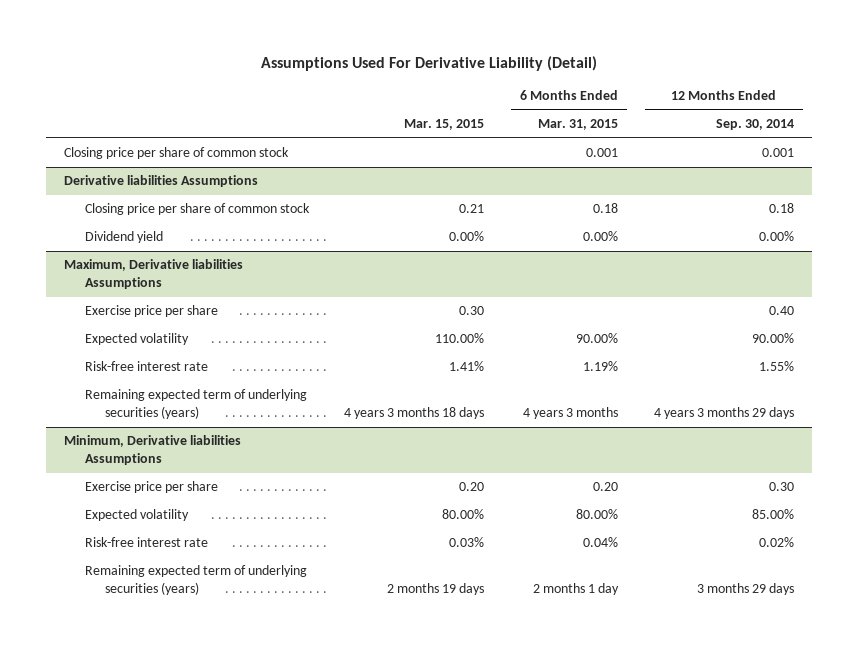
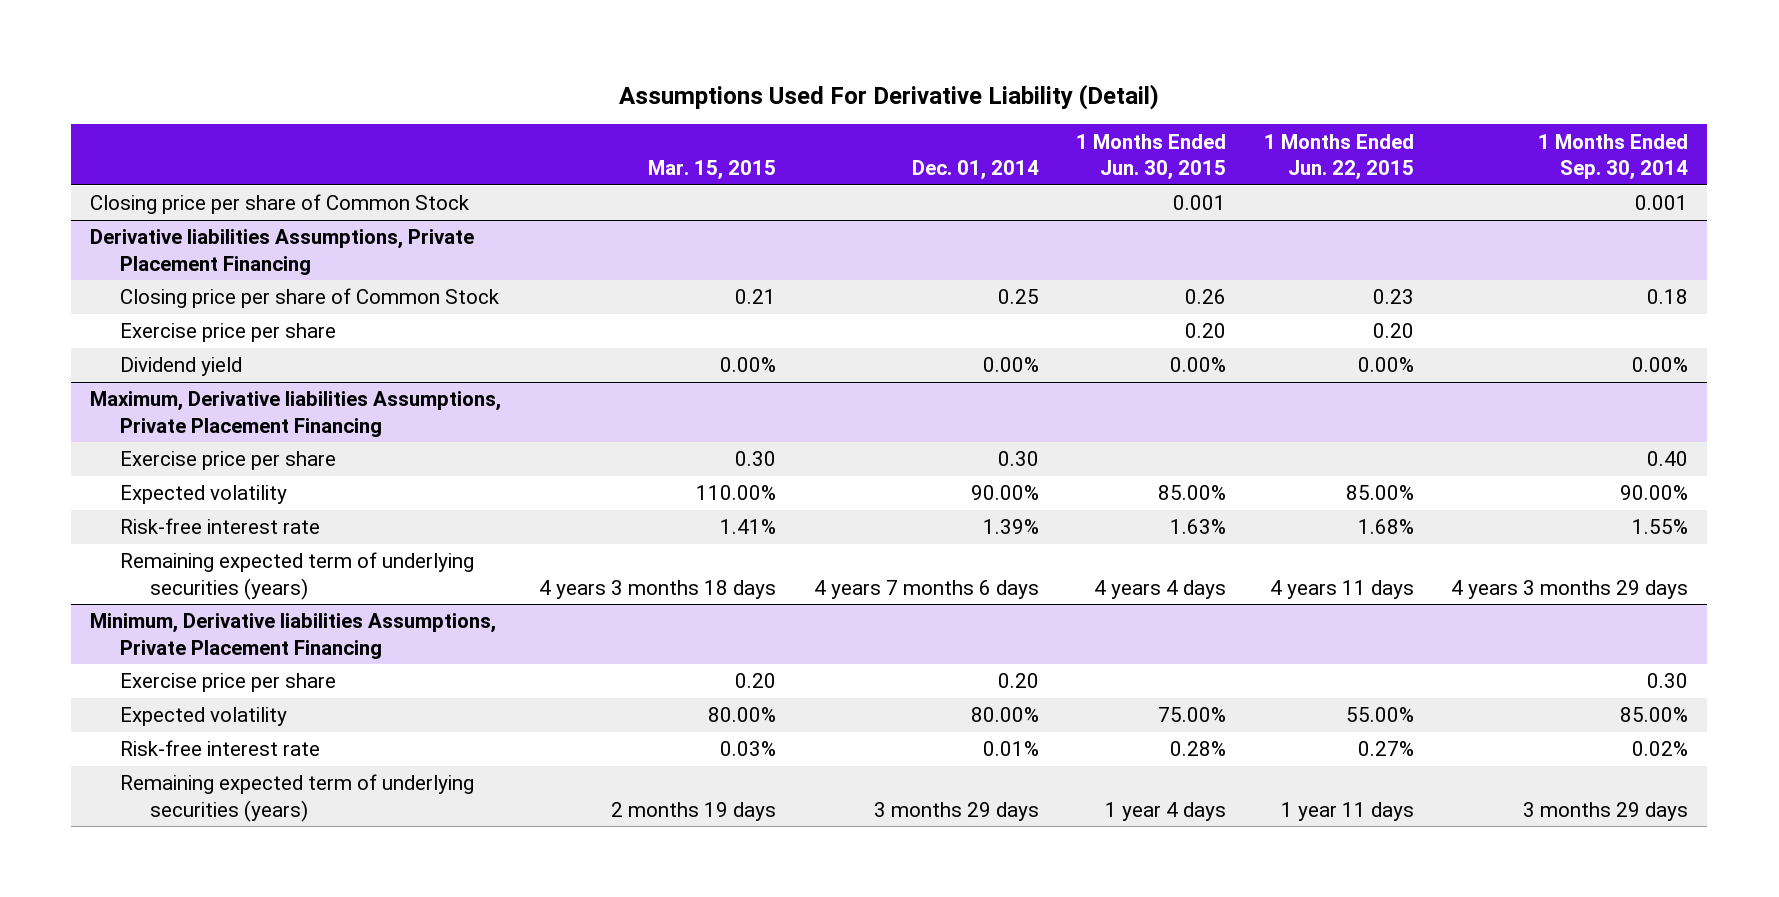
- | Mar. 15, 2015 | 6 Months Ended Mar. 31, 2015 | 12 Months Ended Sep. 30, 2014
+ | Mar. 15, 2015 | Dec. 01, 2014 | 1 Months Ended Jun. 30, 2015 | 1 Months Ended Jun. 22, 2015 | 1 Months Ended Sep. 30, 2014
- Closing price per share of common stock | | 0.001 | 0.001
- Derivative liabilities Assumptions
- Closing price per share of common stock | 0.21 | 0.18 | 0.18
+ Closing price per share of Common Stock | | | 0.001 | | 0.001
+ Derivative liabilities Assumptions, Private Placement Financing
+ Closing price per share of Common Stock | 0.21 | 0.25 | 0.26 | 0.23 | 0.18
+ Exercise price per share | | | 0.20 | 0.20 |
- Maximum, Derivative liabilities Assumptions
+ Maximum, Derivative liabilities Assumptions, Private Placement Financing
- Minimum, Derivative liabilities Assumptions
+ Minimum, Derivative liabilities Assumptions, Private Placement Financing

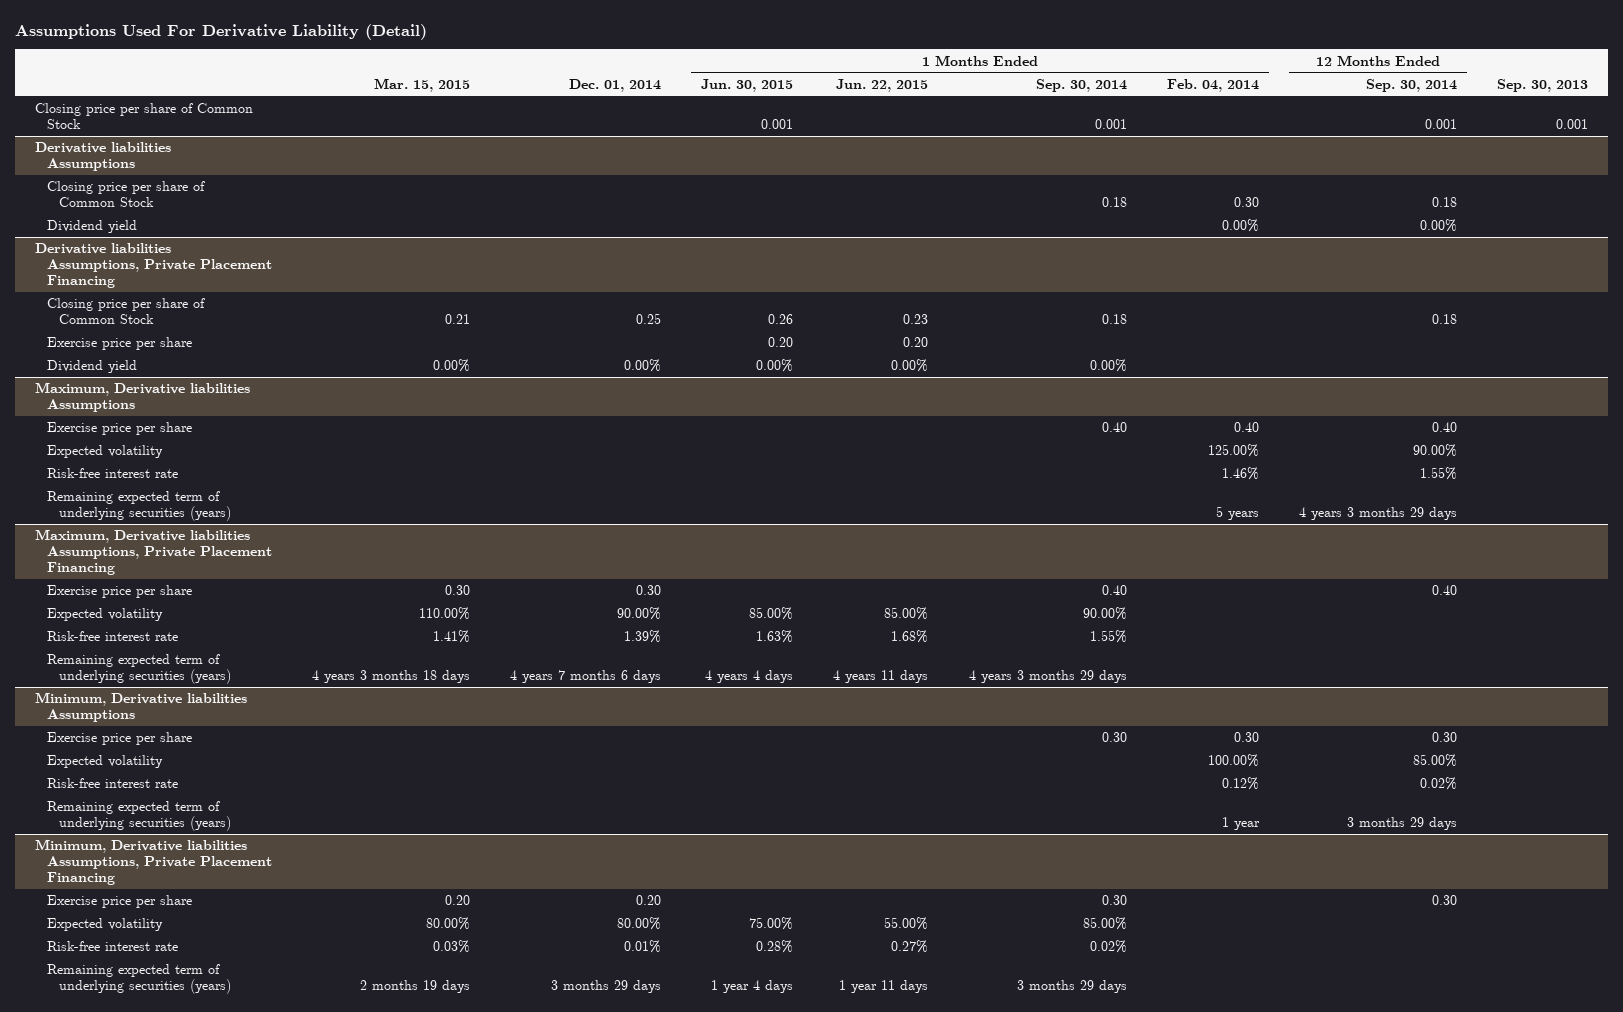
- | Mar. 15, 2015 | Dec. 01, 2014 | 1 Months Ended Jun. 30, 2015 | 1 Months Ended Jun. 22, 2015 | 1 Months Ended Sep. 30, 2014
+ | Mar. 15, 2015 | Dec. 01, 2014 | 1 Months Ended Jun. 30, 2015 | 1 Months Ended Jun. 22, 2015 | 1 Months Ended Sep. 30, 2014 | 1 Months Ended Feb. 04, 2014 | 12 Months Ended Sep. 30, 2014 | Sep. 30, 2013
+ Derivative liabilities Assumptions
+ Closing price per share of Common Stock | | | | | 0.18 | 0.30 | 0.18 |
+ Dividend yield | | | | | | 0.00% | 0.00% |
+ Maximum, Derivative liabilities Assumptions
+ Exercise price per share | | | | | 0.40 | 0.40 | 0.40 |
+ Expected volatility | | | | | | 125.00% | 90.00% |
+ Risk-free interest rate | | | | | | 1.46% | 1.55% |
+ Remaining expected term of underlying securities (years) | | | | | | 5 years | 4 years 3 months 29 days |
+ Minimum, Derivative liabilities Assumptions
+ Exercise price per share | | | | | 0.30 | 0.30 | 0.30 |
+ Expected volatility | | | | | | 100.00% | 85.00% |
+ Risk-free interest rate | | | | | | 0.12% | 0.02% |
+ Remaining expected term of underlying securities (years) | | | | | | 1 year | 3 months 29 days |

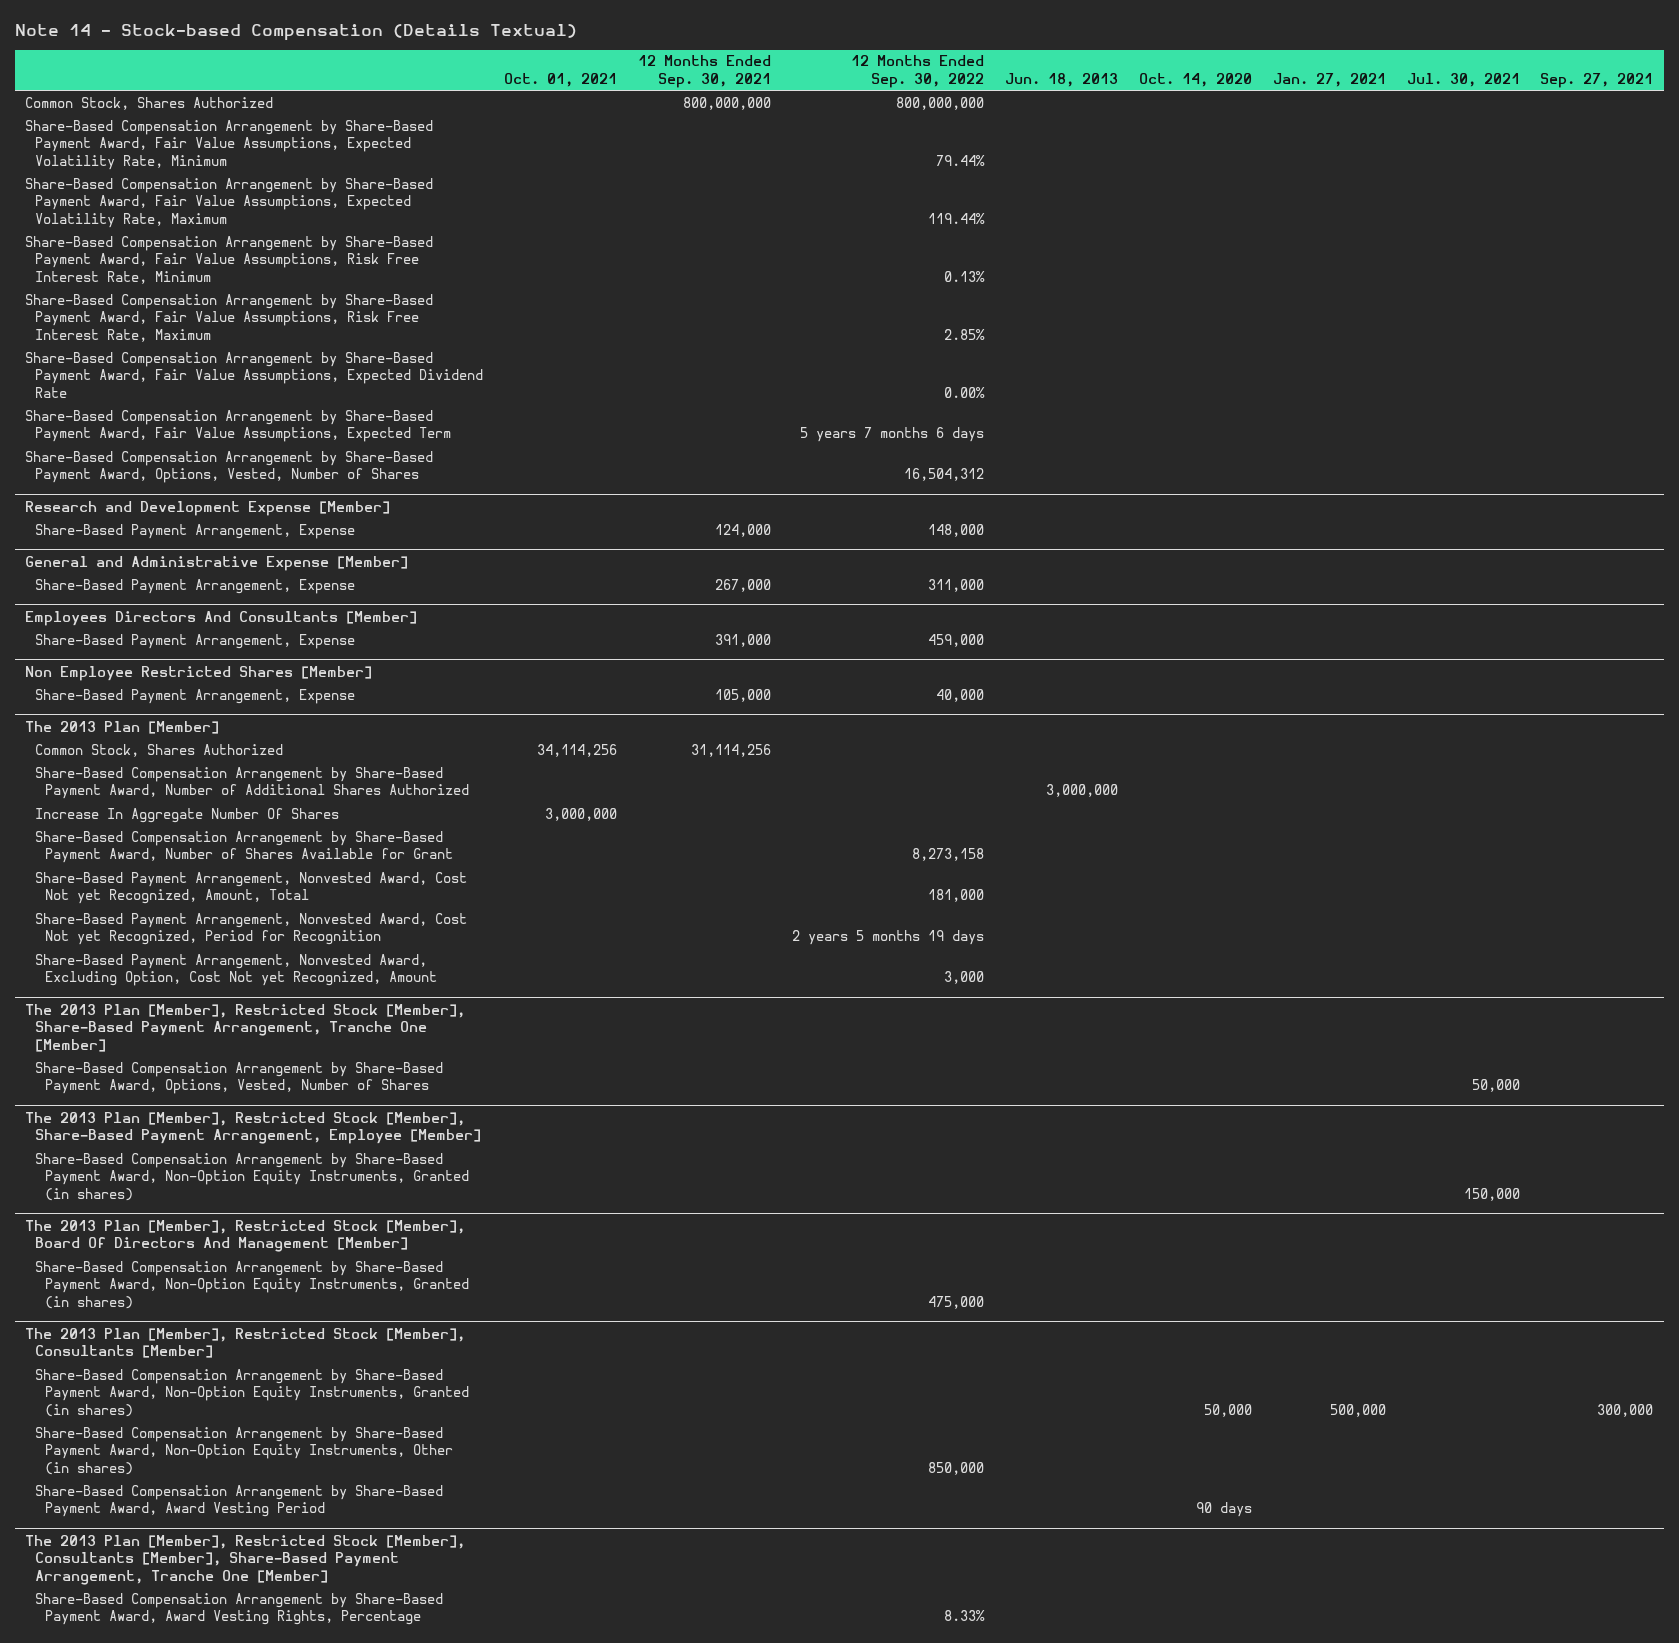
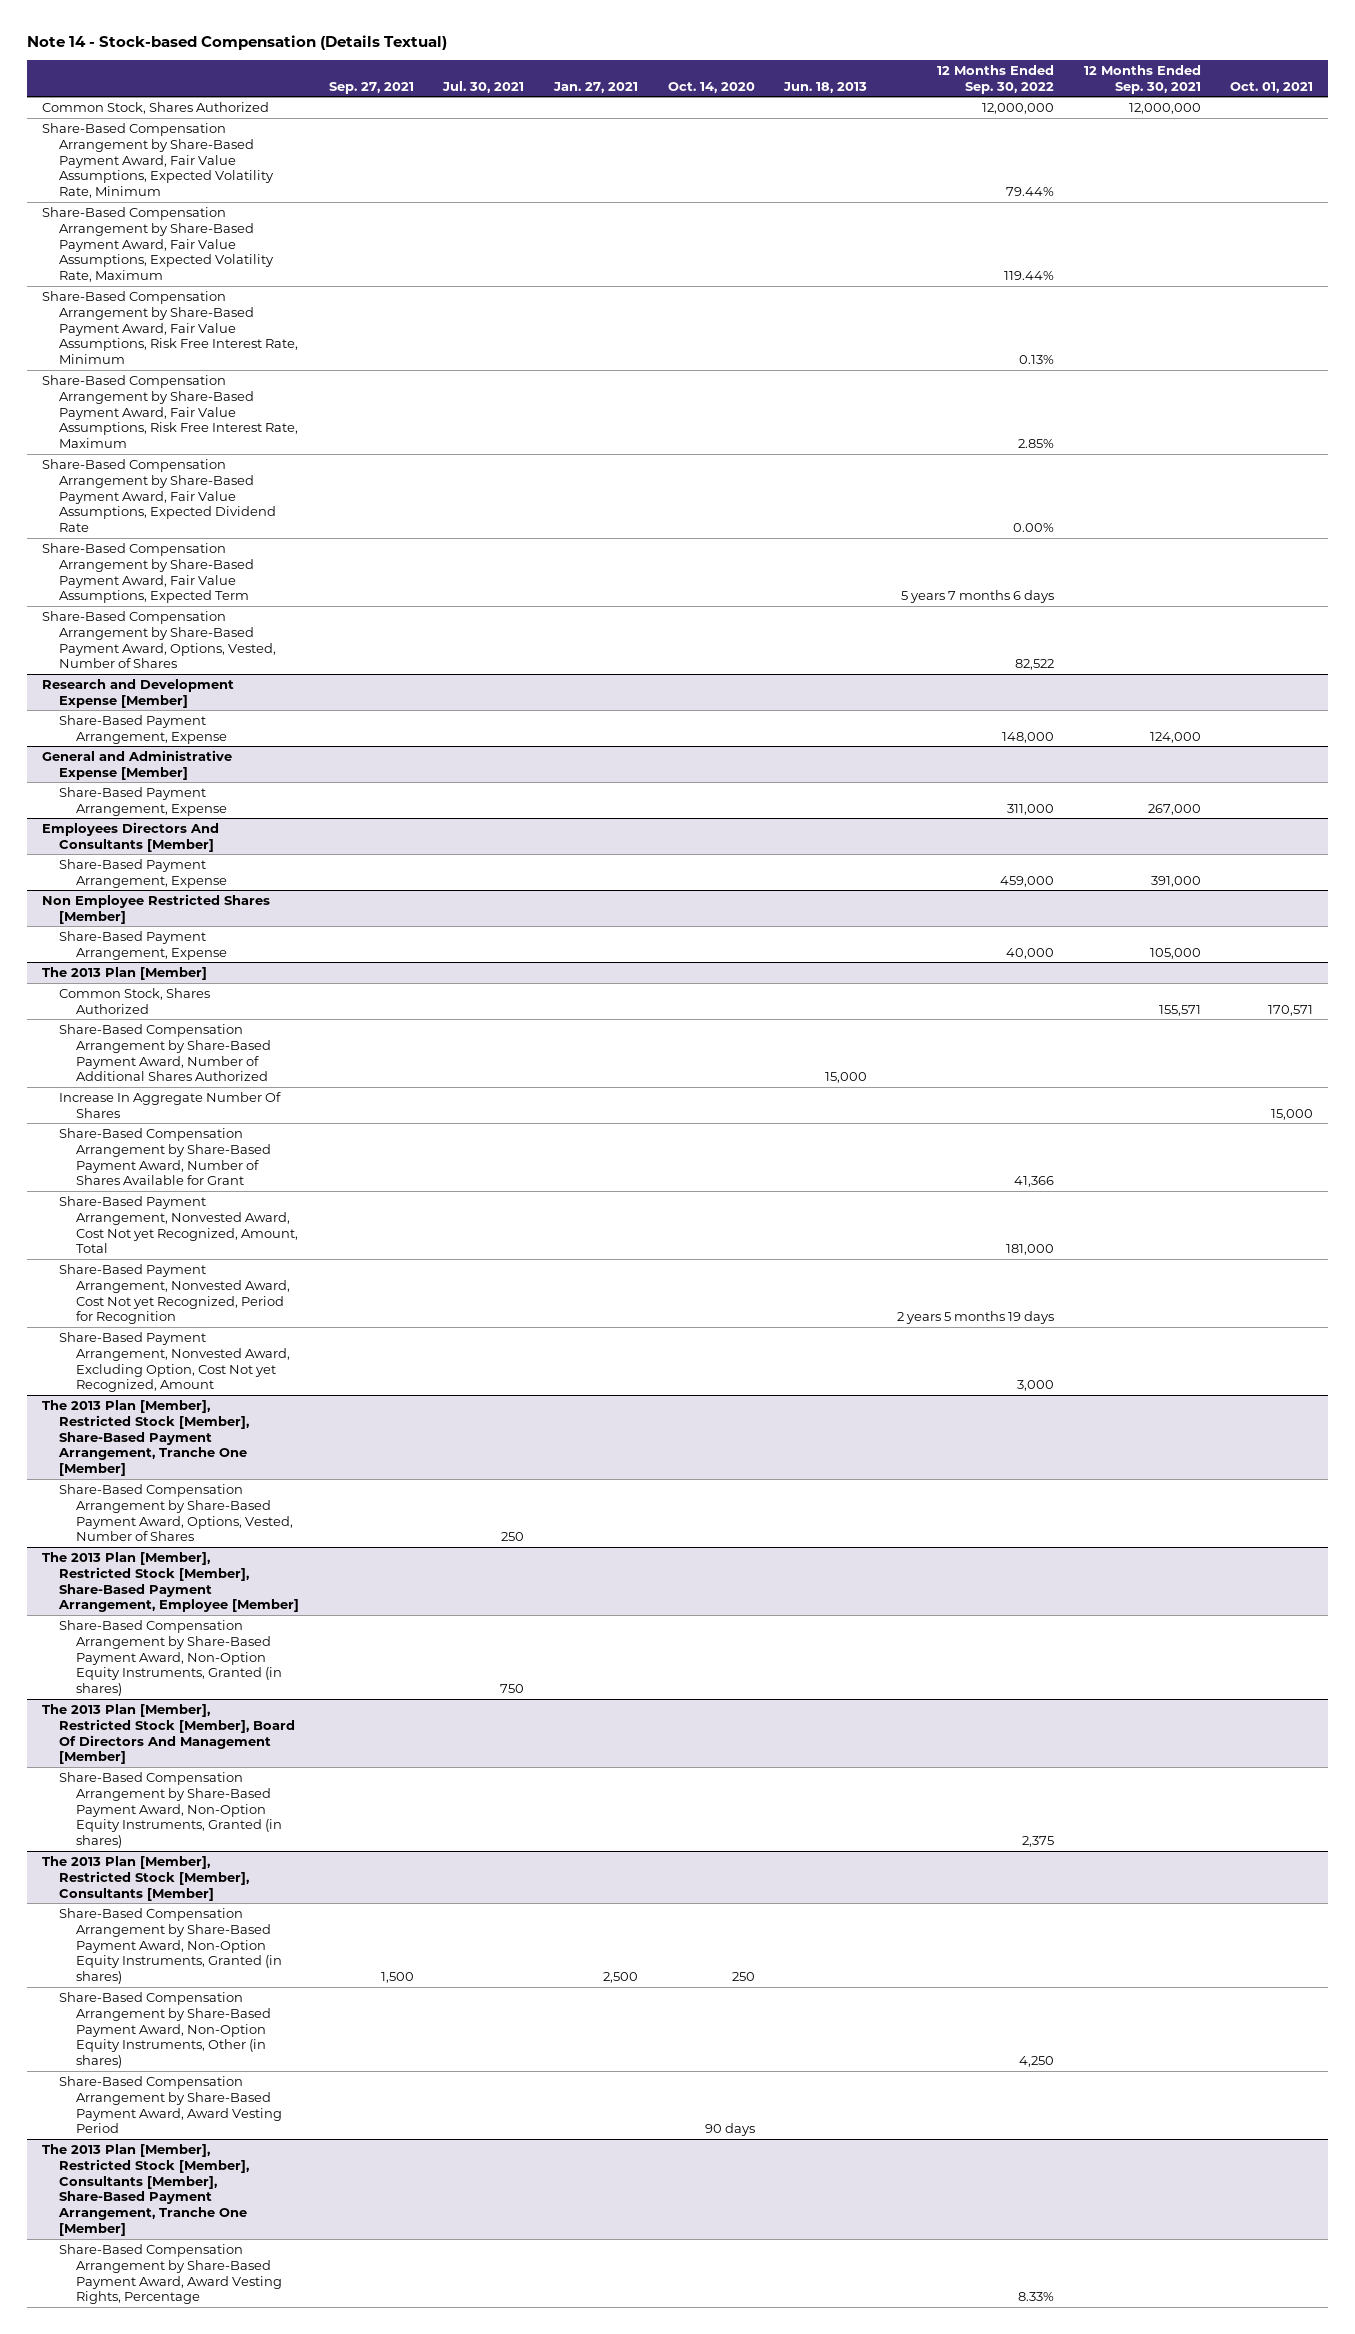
- | Oct. 01, 2021 | 12 Months Ended Sep. 30, 2021 | 12 Months Ended Sep. 30, 2022 | Jun. 18, 2013 | Oct. 14, 2020 | Jan. 27, 2021 | Jul. 30, 2021 | Sep. 27, 2021
+ | Sep. 27, 2021 | Jul. 30, 2021 | Jan. 27, 2021 | Oct. 14, 2020 | Jun. 18, 2013 | 12 Months Ended Sep. 30, 2022 | 12 Months Ended Sep. 30, 2021 | Oct. 01, 2021
- Common Stock, Shares Authorized | | 800,000,000 | 800,000,000 | | | | |
+ Common Stock, Shares Authorized | | | | | | 12,000,000 | 12,000,000 |
- Share-Based Compensation Arrangement by Share-Based Payment Award, Options, Vested, Number of Shares | | | 16,504,312 | | | | |
+ Share-Based Compensation Arrangement by Share-Based Payment Award, Options, Vested, Number of Shares | | | | | | 82,522 | |
@ The 2013 Plan [Member]
- Common Stock, Shares Authorized | 34,114,256 | 31,114,256 | | | | | |
- Share-Based Compensation Arrangement by Share-Based Payment Award, Number of Additional Shares Authorized | | | | 3,000,000 | | | |
- Increase In Aggregate Number Of Shares | 3,000,000 | | | | | | |
- Share-Based Compensation Arrangement by Share-Based Payment Award, Number of Shares Available for Grant | | | 8,273,158 | | | | |
+ Common Stock, Shares Authorized | | | | | | | 155,571 | 170,571
+ Share-Based Compensation Arrangement by Share-Based Payment Award, Number of Additional Shares Authorized | | | | | 15,000 | | |
+ Increase In Aggregate Number Of Shares | | | | | | | | 15,000
+ Share-Based Compensation Arrangement by Share-Based Payment Award, Number of Shares Available for Grant | | | | | | 41,366 | |
@ The 2013 Plan [Member], Restricted Stock [Member], Share-Based Payment Arrangement, Tranche One [Member]
- Share-Based Compensation Arrangement by Share-Based Payment Award, Options, Vested, Number of Shares | | | | | | | 50,000 |
+ Share-Based Compensation Arrangement by Share-Based Payment Award, Options, Vested, Number of Shares | | 250 | | | | | |
@ The 2013 Plan [Member], Restricted Stock [Member], Share-Based Payment Arrangement, Employee [Member]
- Share-Based Compensation Arrangement by Share-Based Payment Award, Non-Option Equity Instruments, Granted (in shares) | | | | | | | 150,000 |
+ Share-Based Compensation Arrangement by Share-Based Payment Award, Non-Option Equity Instruments, Granted (in shares) | | 750 | | | | | |
@ The 2013 Plan [Member], Restricted Stock [Member], Board Of Directors And Management [Member]
- Share-Based Compensation Arrangement by Share-Based Payment Award, Non-Option Equity Instruments, Granted (in shares) | | | 475,000 | | | | |
+ Share-Based Compensation Arrangement by Share-Based Payment Award, Non-Option Equity Instruments, Granted (in shares) | | | | | | 2,375 | |
@ The 2013 Plan [Member], Restricted Stock [Member], Consultants [Member]
- Share-Based Compensation Arrangement by Share-Based Payment Award, Non-Option Equity Instruments, Granted (in shares) | | | | | 50,000 | 500,000 | | 300,000
- Share-Based Compensation Arrangement by Share-Based Payment Award, Non-Option Equity Instruments, Other (in shares) | | | 850,000 | | | | |
+ Share-Based Compensation Arrangement by Share-Based Payment Award, Non-Option Equity Instruments, Granted (in shares) | 1,500 | | 2,500 | 250 | | | |
+ Share-Based Compensation Arrangement by Share-Based Payment Award, Non-Option Equity Instruments, Other (in shares) | | | | | | 4,250 | |

